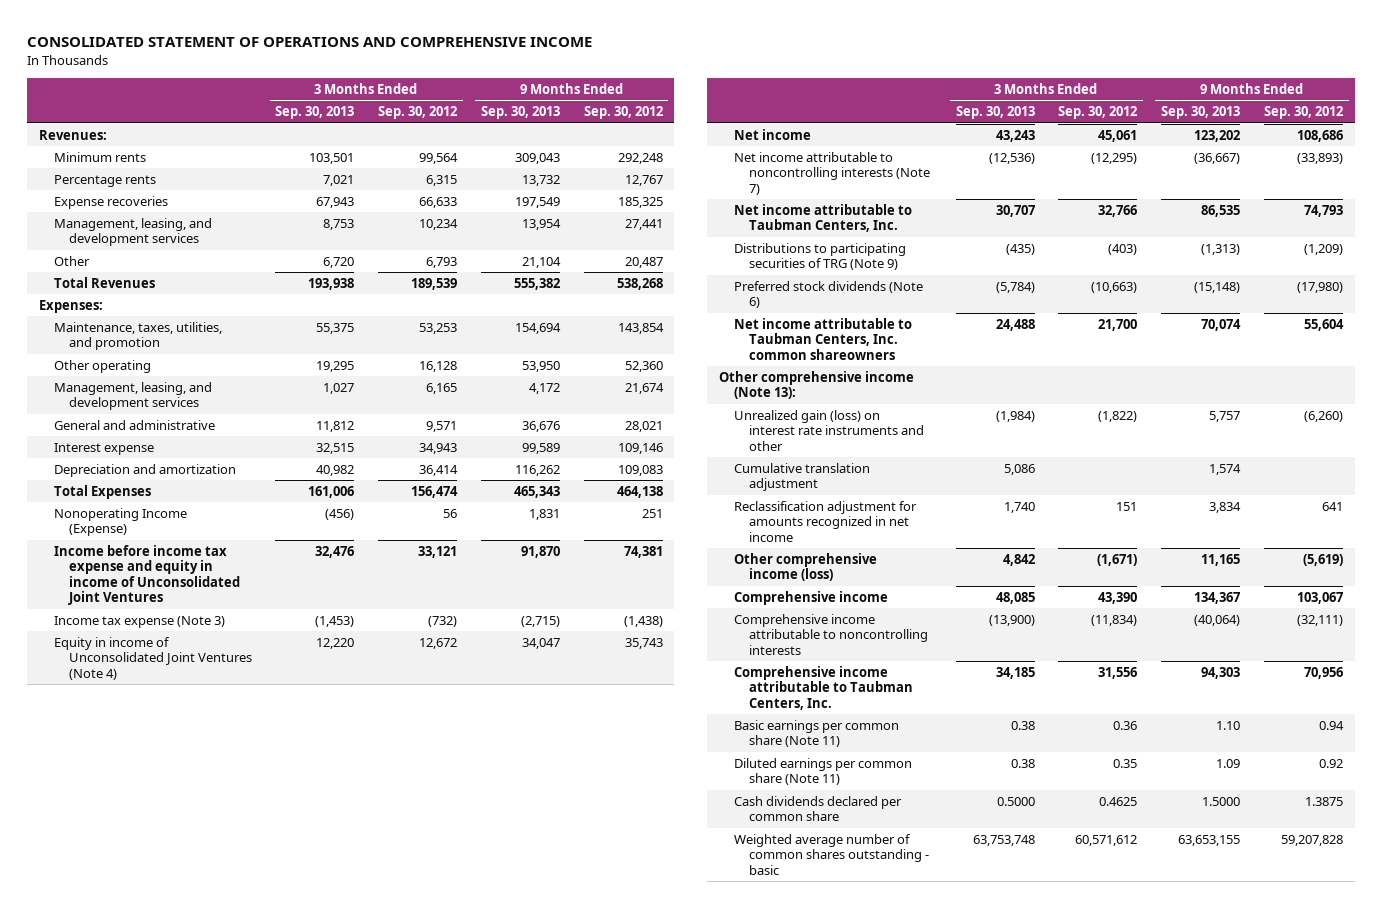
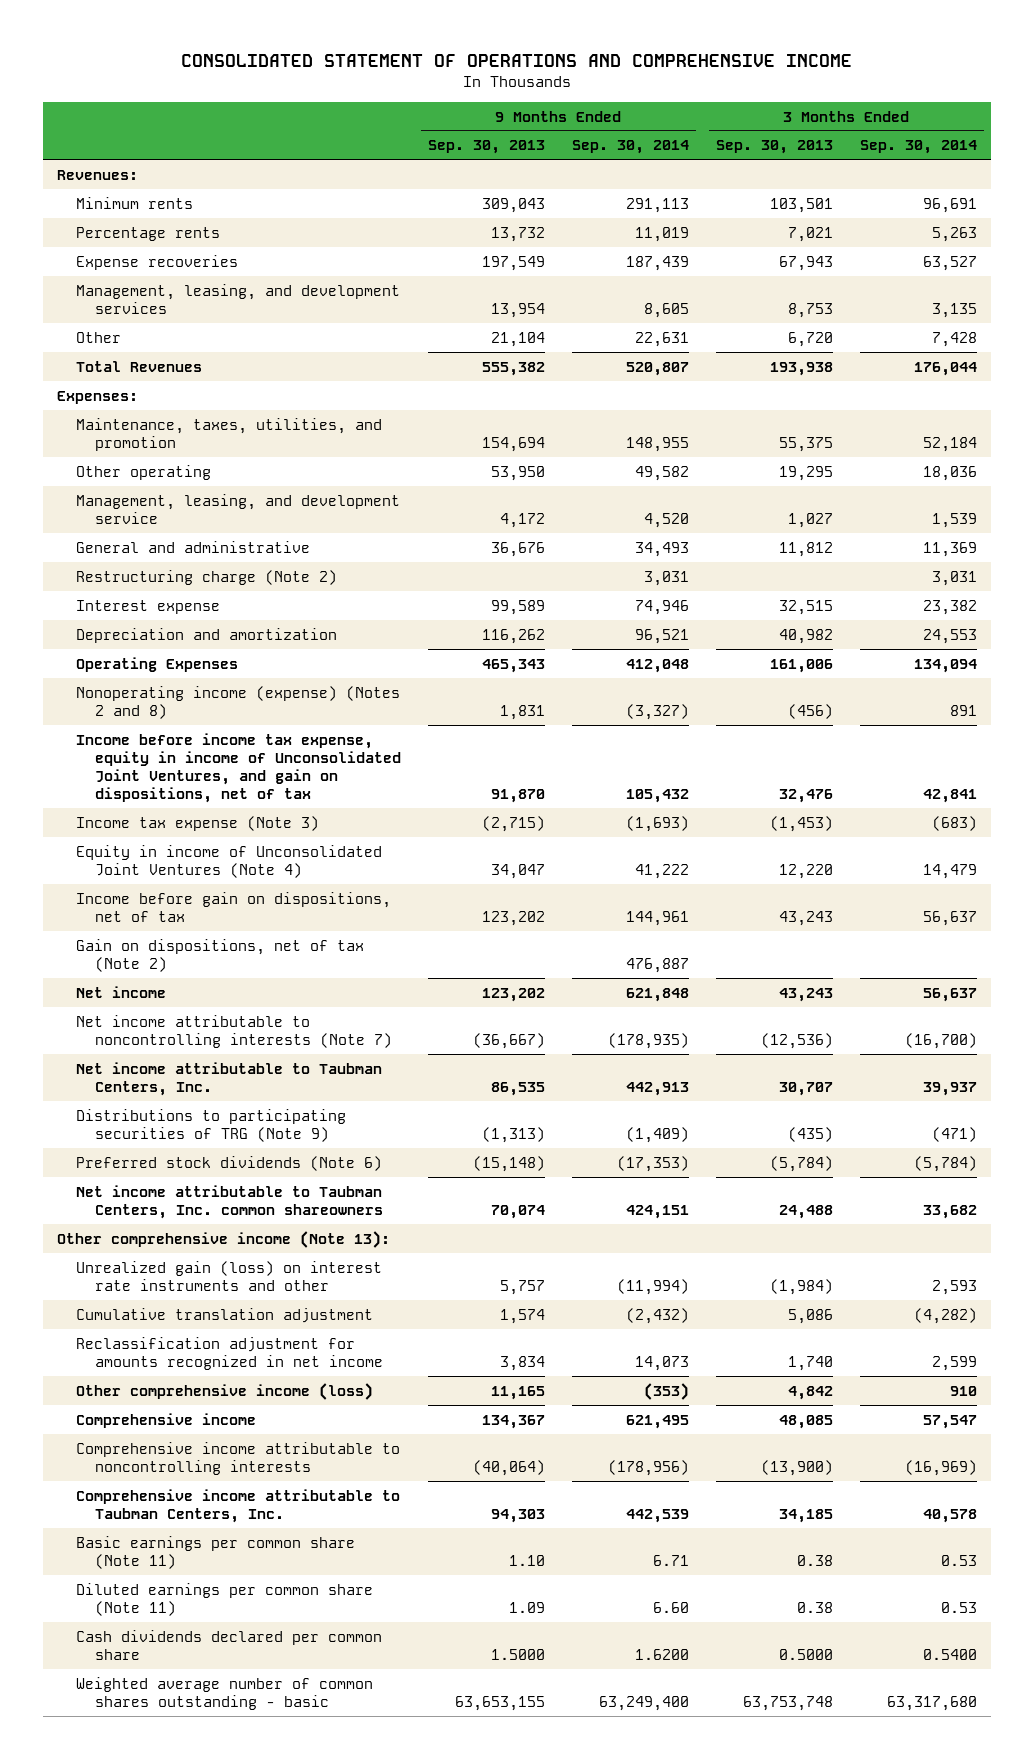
- | 3 Months Ended Sep. 30, 2013 | 3 Months Ended Sep. 30, 2012 | 9 Months Ended Sep. 30, 2013 | 9 Months Ended Sep. 30, 2012
+ | 9 Months Ended Sep. 30, 2013 | 9 Months Ended Sep. 30, 2014 | 3 Months Ended Sep. 30, 2013 | 3 Months Ended Sep. 30, 2014
- Management, leasing, and development services | 1,027 | 6,165 | 4,172 | 21,674
+ Management, leasing, and development service | 4,172 | 4,520 | 1,027 | 1,539
+ Restructuring charge (Note 2) | | 3,031 | | 3,031
- Total Expenses | 161,006 | 156,474 | 465,343 | 464,138
- Nonoperating Income (Expense) | (456) | 56 | 1,831 | 251
- Income before income tax expense and equity in income of Unconsolidated Joint Ventures | 32,476 | 33,121 | 91,870 | 74,381
+ Operating Expenses | 465,343 | 412,048 | 161,006 | 134,094
+ Nonoperating income (expense) (Notes 2 and 8) | 1,831 | (3,327) | (456) | 891
+ Income before income tax expense, equity in income of Unconsolidated Joint Ventures, and gain on dispositions, net of tax | 91,870 | 105,432 | 32,476 | 42,841
+ Income before gain on dispositions, net of tax | 123,202 | 144,961 | 43,243 | 56,637
+ Gain on dispositions, net of tax (Note 2) | | 476,887 | |

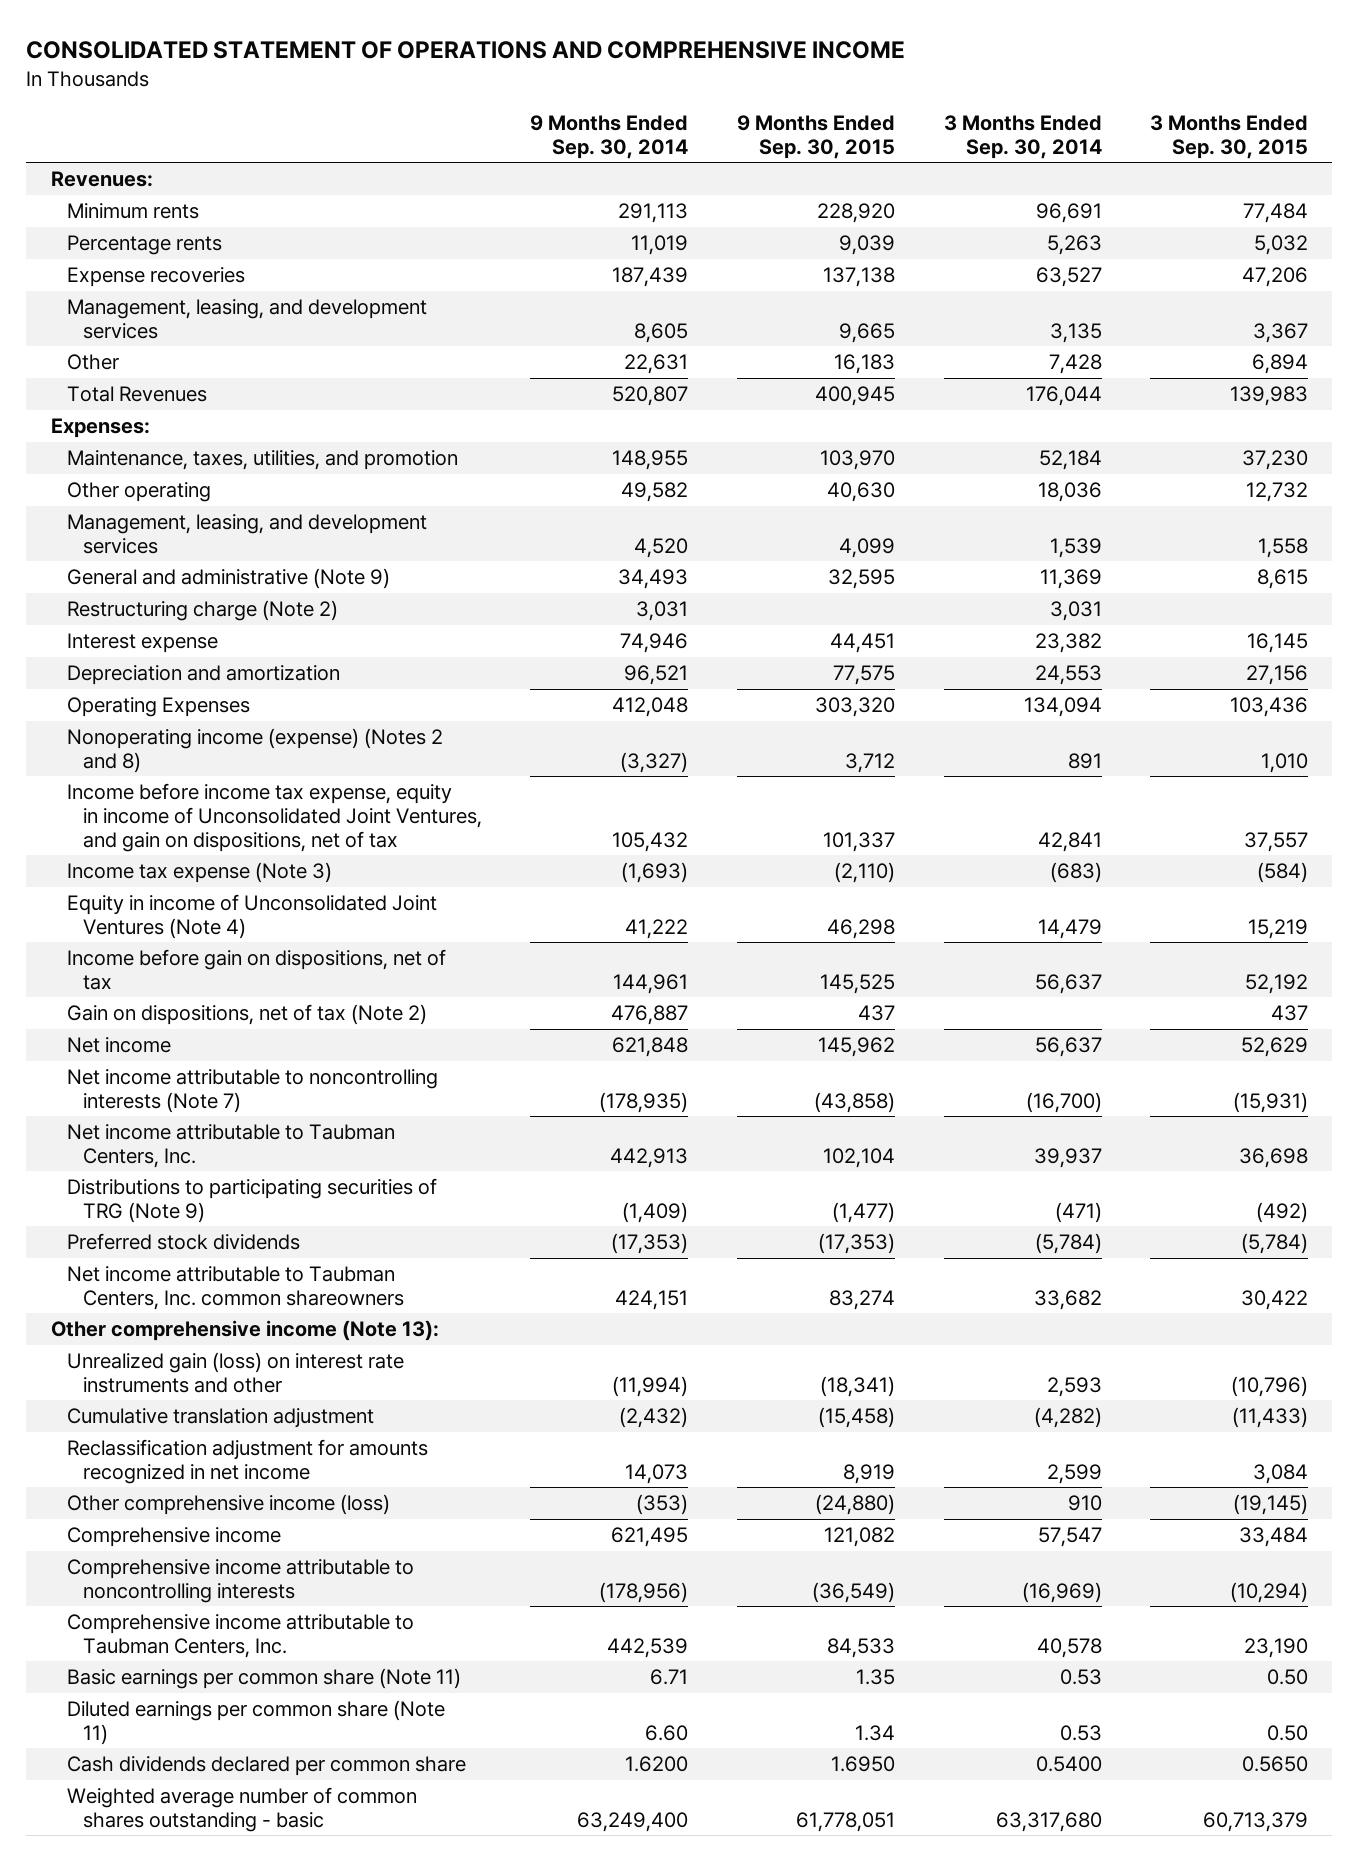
- | 9 Months Ended Sep. 30, 2013 | 9 Months Ended Sep. 30, 2014 | 3 Months Ended Sep. 30, 2013 | 3 Months Ended Sep. 30, 2014
+ | 9 Months Ended Sep. 30, 2014 | 9 Months Ended Sep. 30, 2015 | 3 Months Ended Sep. 30, 2014 | 3 Months Ended Sep. 30, 2015
- Management, leasing, and development service | 4,172 | 4,520 | 1,027 | 1,539
- General and administrative | 36,676 | 34,493 | 11,812 | 11,369
+ Management, leasing, and development services | 4,520 | 4,099 | 1,539 | 1,558
+ General and administrative (Note 9) | 34,493 | 32,595 | 11,369 | 8,615
- Preferred stock dividends (Note 6) | (15,148) | (17,353) | (5,784) | (5,784)
+ Preferred stock dividends | (17,353) | (17,353) | (5,784) | (5,784)

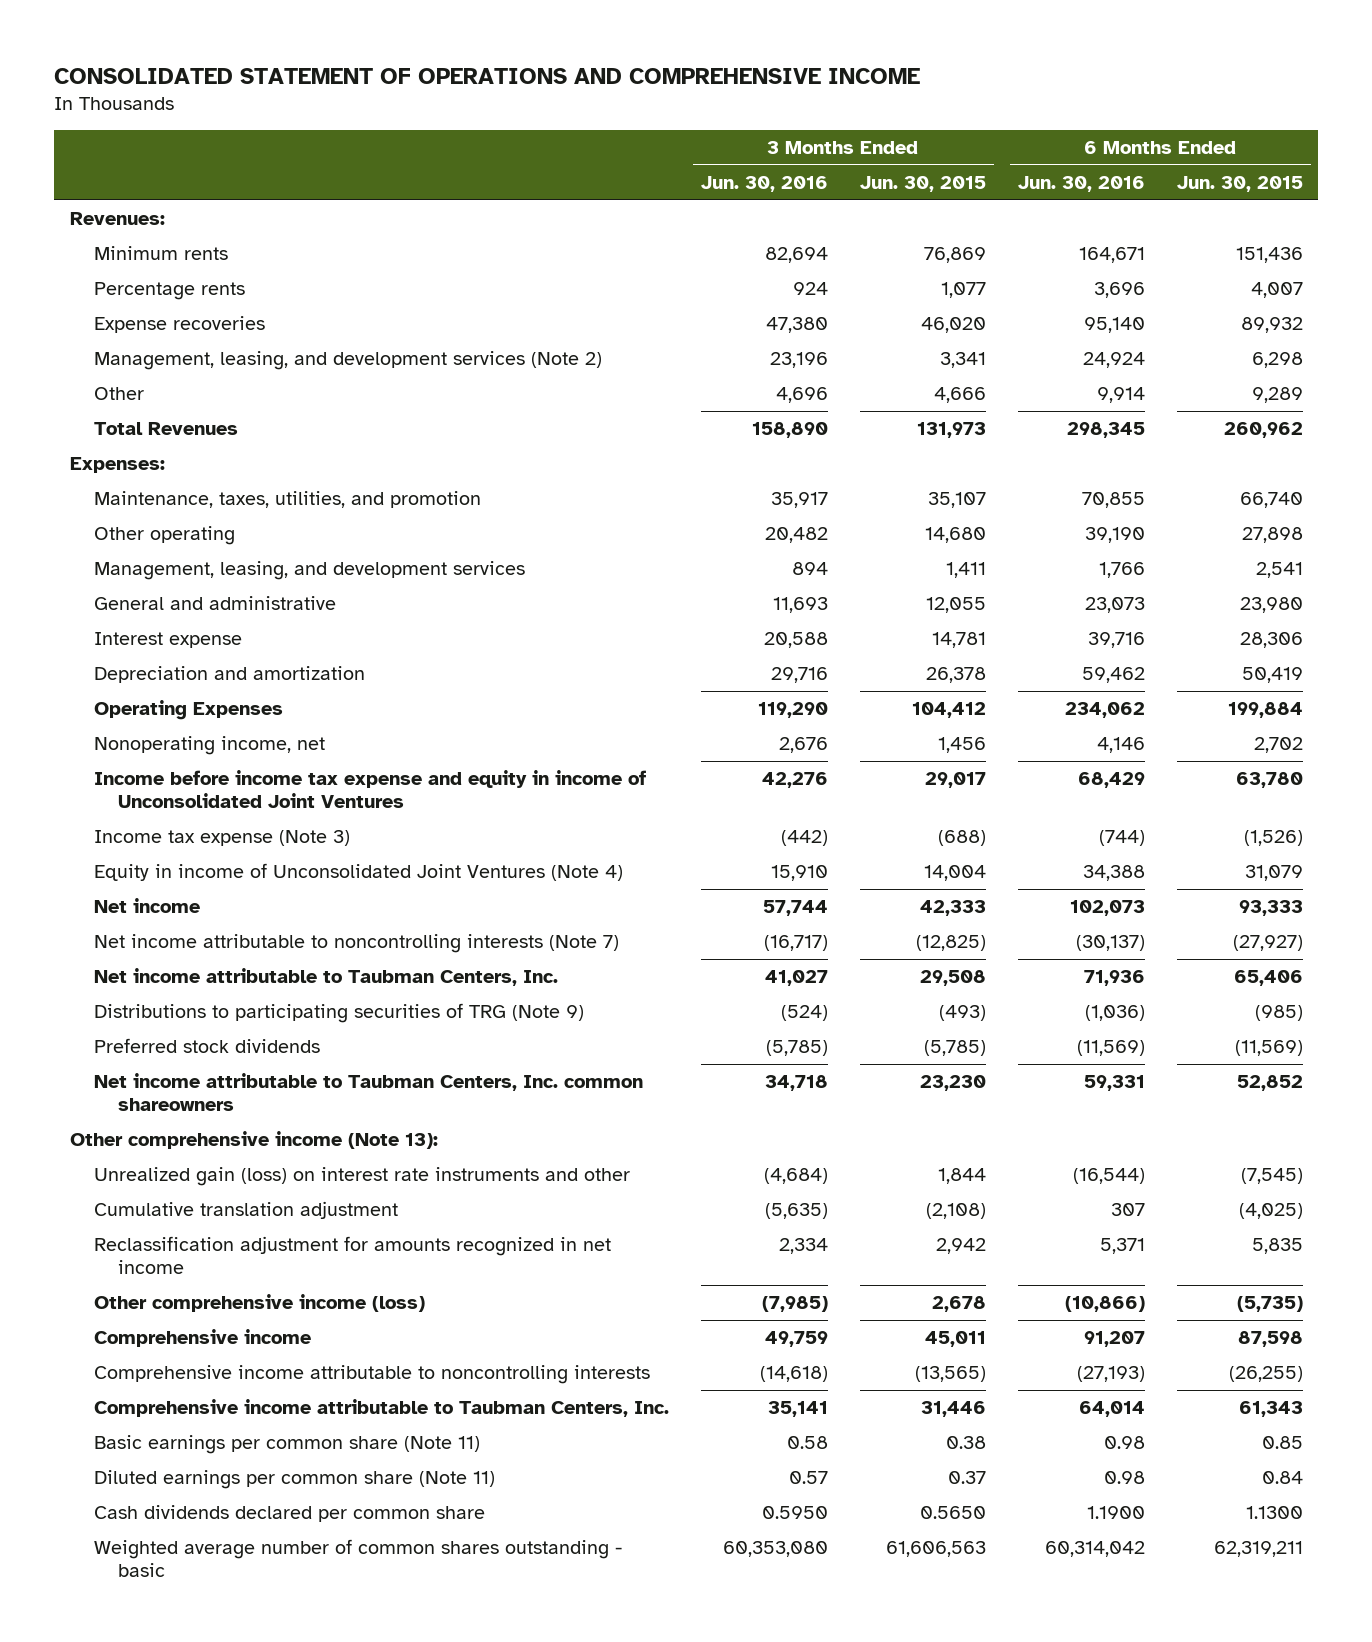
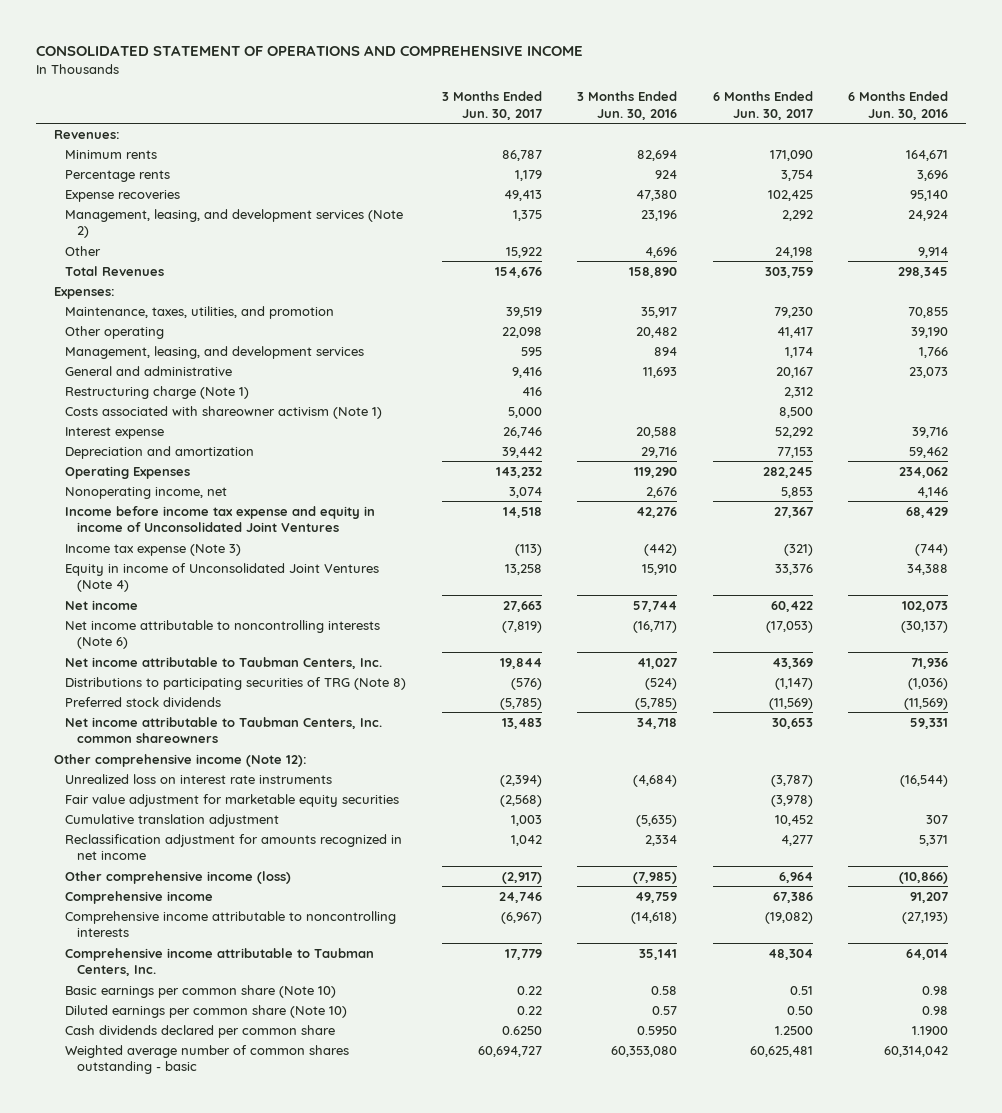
- | 3 Months Ended Jun. 30, 2016 | 3 Months Ended Jun. 30, 2015 | 6 Months Ended Jun. 30, 2016 | 6 Months Ended Jun. 30, 2015
+ | 3 Months Ended Jun. 30, 2017 | 3 Months Ended Jun. 30, 2016 | 6 Months Ended Jun. 30, 2017 | 6 Months Ended Jun. 30, 2016
+ Restructuring charge (Note 1) | 416 | | 2,312 |
+ Costs associated with shareowner activism (Note 1) | 5,000 | | 8,500 |
- Net income attributable to noncontrolling interests (Note 7) | (16,717) | (12,825) | (30,137) | (27,927)
+ Net income attributable to noncontrolling interests (Note 6) | (7,819) | (16,717) | (17,053) | (30,137)
- Distributions to participating securities of TRG (Note 9) | (524) | (493) | (1,036) | (985)
+ Distributions to participating securities of TRG (Note 8) | (576) | (524) | (1,147) | (1,036)
- Other comprehensive income (Note 13):
- Unrealized gain (loss) on interest rate instruments and other | (4,684) | 1,844 | (16,544) | (7,545)
+ Other comprehensive income (Note 12):
+ Unrealized loss on interest rate instruments | (2,394) | (4,684) | (3,787) | (16,544)
+ Fair value adjustment for marketable equity securities | (2,568) | | (3,978) |
- Basic earnings per common share (Note 11) | 0.58 | 0.38 | 0.98 | 0.85
- Diluted earnings per common share (Note 11) | 0.57 | 0.37 | 0.98 | 0.84
+ Basic earnings per common share (Note 10) | 0.22 | 0.58 | 0.51 | 0.98
+ Diluted earnings per common share (Note 10) | 0.22 | 0.57 | 0.50 | 0.98

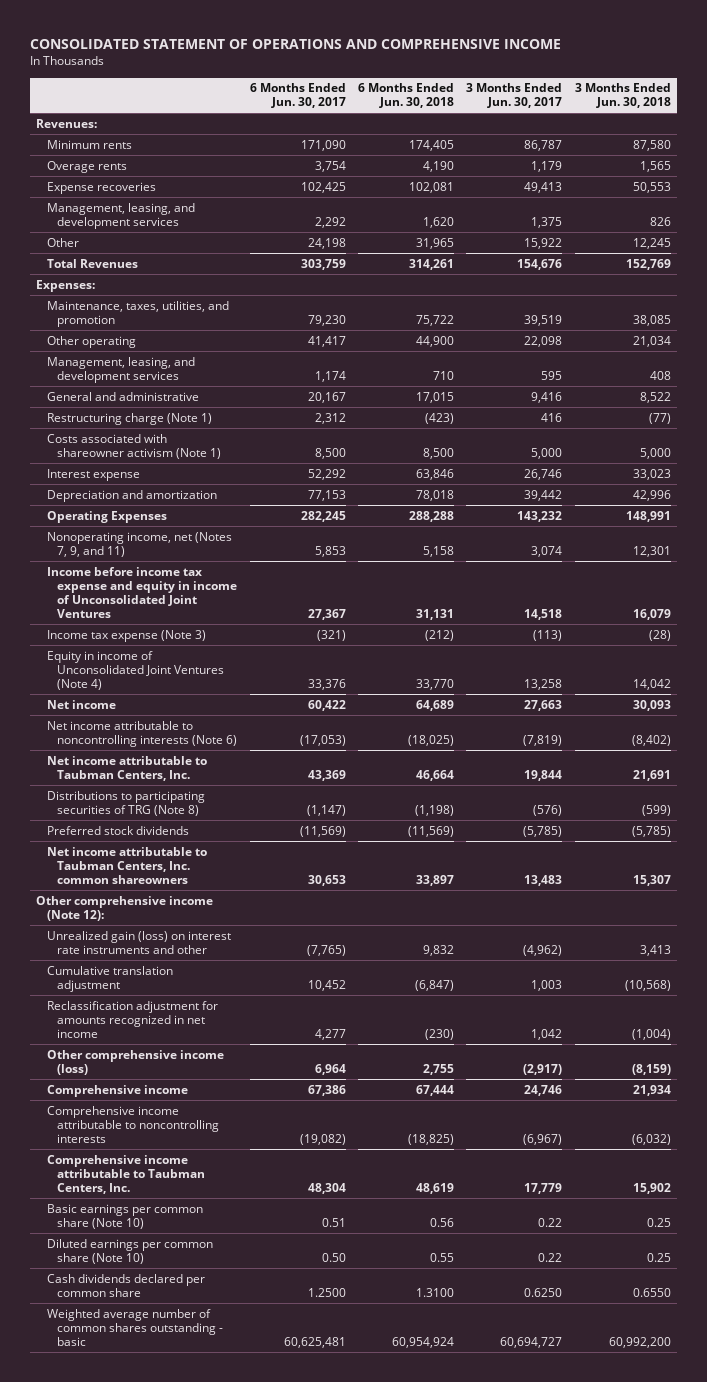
- | 3 Months Ended Jun. 30, 2017 | 3 Months Ended Jun. 30, 2016 | 6 Months Ended Jun. 30, 2017 | 6 Months Ended Jun. 30, 2016
+ | 6 Months Ended Jun. 30, 2017 | 6 Months Ended Jun. 30, 2018 | 3 Months Ended Jun. 30, 2017 | 3 Months Ended Jun. 30, 2018
- Percentage rents | 1,179 | 924 | 3,754 | 3,696
+ Overage rents | 3,754 | 4,190 | 1,179 | 1,565
- Management, leasing, and development services (Note 2) | 1,375 | 23,196 | 2,292 | 24,924
+ Management, leasing, and development services | 2,292 | 1,620 | 1,375 | 826
- Nonoperating income, net | 3,074 | 2,676 | 5,853 | 4,146
+ Nonoperating income, net (Notes 7, 9, and 11) | 5,853 | 5,158 | 3,074 | 12,301
- Unrealized loss on interest rate instruments | (2,394) | (4,684) | (3,787) | (16,544)
- Fair value adjustment for marketable equity securities | (2,568) | | (3,978) |
+ Unrealized gain (loss) on interest rate instruments and other | (7,765) | 9,832 | (4,962) | 3,413

